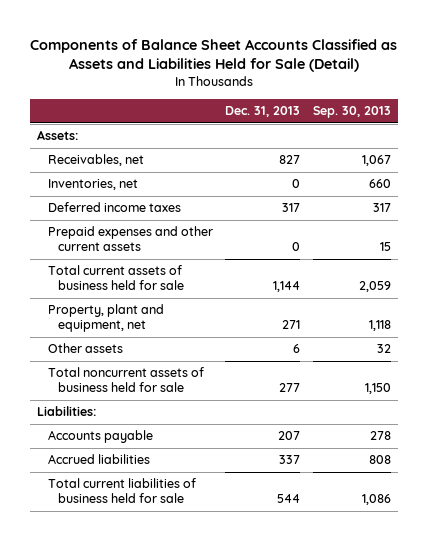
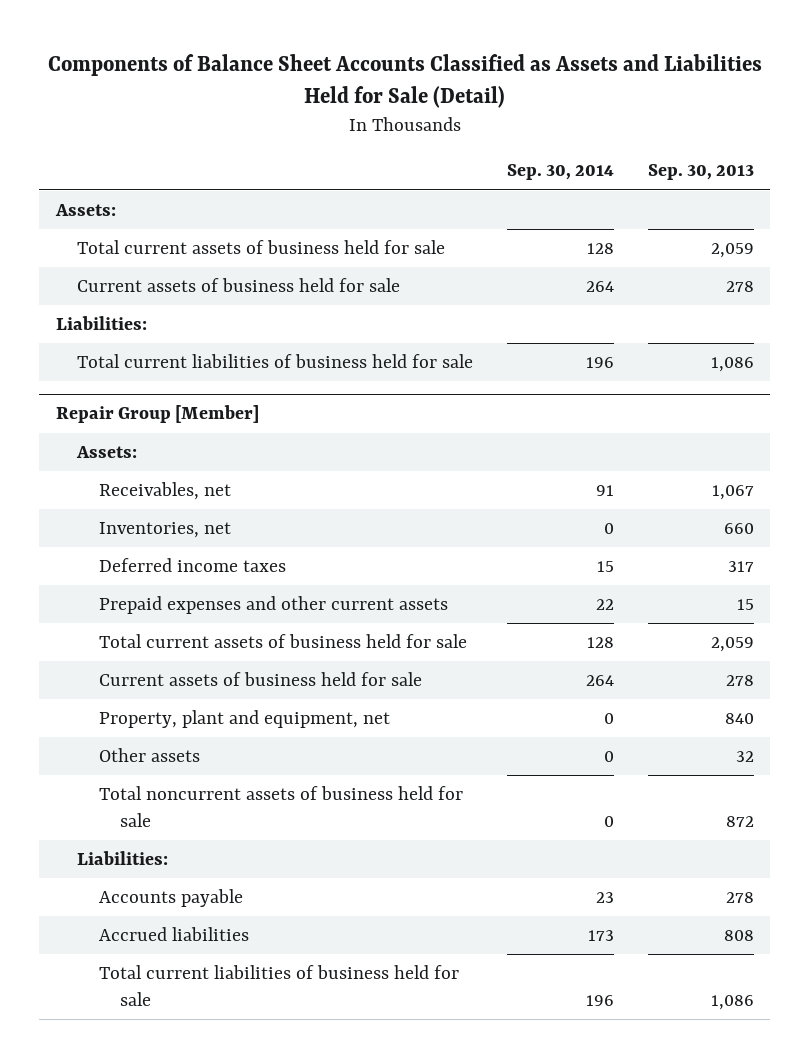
- | Dec. 31, 2013 | Sep. 30, 2013
+ | Sep. 30, 2014 | Sep. 30, 2013
+ Total current assets of business held for sale | 128 | 2,059
+ Current assets of business held for sale | 264 | 278
+ Liabilities:
+ Total current liabilities of business held for sale | 196 | 1,086
+ Repair Group [Member]
+ Assets:
- Property, plant and equipment, net | 271 | 1,118
+ Current assets of business held for sale | 264 | 278
+ Property, plant and equipment, net | 0 | 840
- Total noncurrent assets of business held for sale | 277 | 1,150
+ Total noncurrent assets of business held for sale | 0 | 872

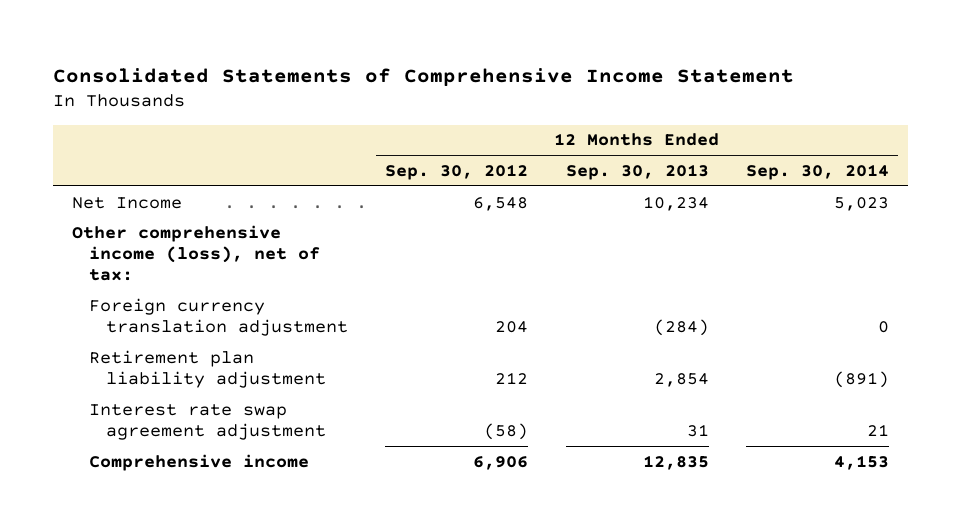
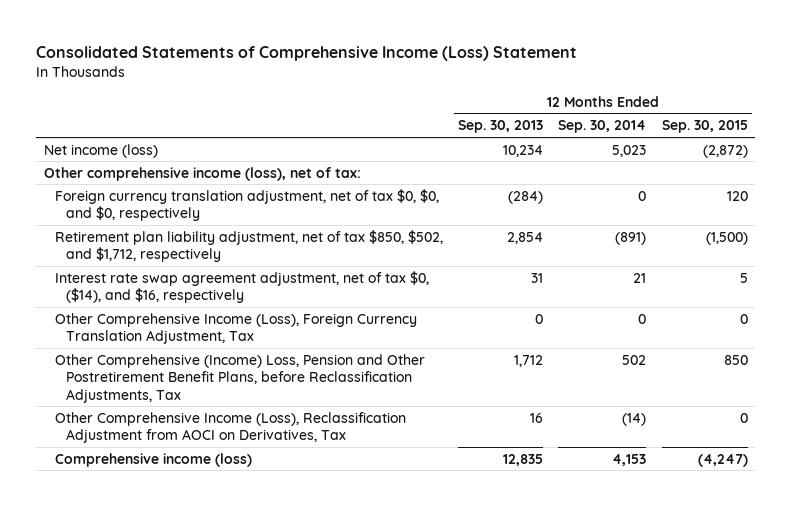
- Consolidated Statements of Comprehensive Income Statement
+ Consolidated Statements of Comprehensive Income (Loss) Statement
- | 12 Months Ended Sep. 30, 2012 | 12 Months Ended Sep. 30, 2013 | 12 Months Ended Sep. 30, 2014
+ | 12 Months Ended Sep. 30, 2013 | 12 Months Ended Sep. 30, 2014 | 12 Months Ended Sep. 30, 2015
- Net Income | 6,548 | 10,234 | 5,023
+ Net income (loss) | 10,234 | 5,023 | (2,872)
- Foreign currency translation adjustment | 204 | (284) | 0
- Retirement plan liability adjustment | 212 | 2,854 | (891)
- Interest rate swap agreement adjustment | (58) | 31 | 21
- Comprehensive income | 6,906 | 12,835 | 4,153
+ Foreign currency translation adjustment, net of tax $0, $0, and $0, respectively | (284) | 0 | 120
+ Retirement plan liability adjustment, net of tax $850, $502, and $1,712, respectively | 2,854 | (891) | (1,500)
+ Interest rate swap agreement adjustment, net of tax $0, ($14), and $16, respectively | 31 | 21 | 5
+ Other Comprehensive Income (Loss), Foreign Currency Translation Adjustment, Tax | 0 | 0 | 0
+ Other Comprehensive (Income) Loss, Pension and Other Postretirement Benefit Plans, before Reclassification Adjustments, Tax | 1,712 | 502 | 850
+ Other Comprehensive Income (Loss), Reclassification Adjustment from AOCI on Derivatives, Tax | 16 | (14) | 0
+ Comprehensive income (loss) | 12,835 | 4,153 | (4,247)

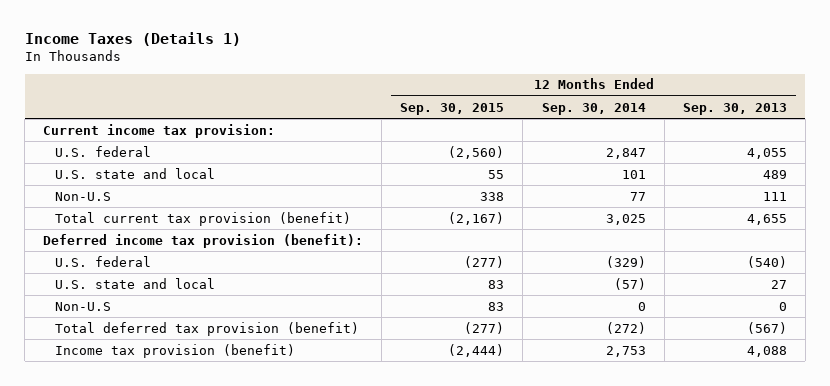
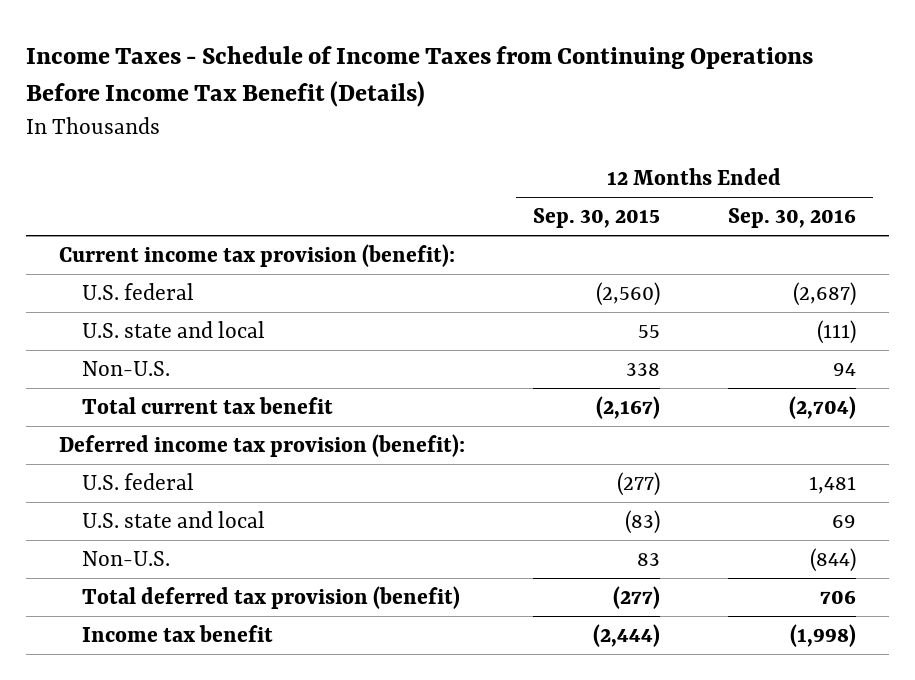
- Income Taxes (Details 1)
+ Income Taxes - Schedule of Income Taxes from Continuing Operations Before Income Tax Benefit (Details)
- | 12 Months Ended Sep. 30, 2015 | 12 Months Ended Sep. 30, 2014 | 12 Months Ended Sep. 30, 2013
+ | 12 Months Ended Sep. 30, 2015 | 12 Months Ended Sep. 30, 2016
- Current income tax provision:
+ Current income tax provision (benefit):
- Non-U.S | 338 | 77 | 111
- Total current tax provision (benefit) | (2,167) | 3,025 | 4,655
+ Non-U.S. | 338 | 94
+ Total current tax benefit | (2,167) | (2,704)
- U.S. state and local | 83 | (57) | 27
- Non-U.S | 83 | 0 | 0
+ U.S. state and local | (83) | 69
+ Non-U.S. | 83 | (844)
- Income tax provision (benefit) | (2,444) | 2,753 | 4,088
+ Income tax benefit | (2,444) | (1,998)

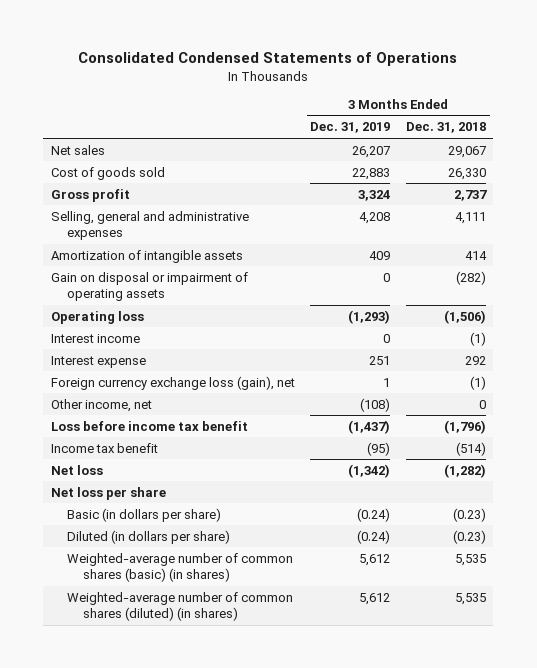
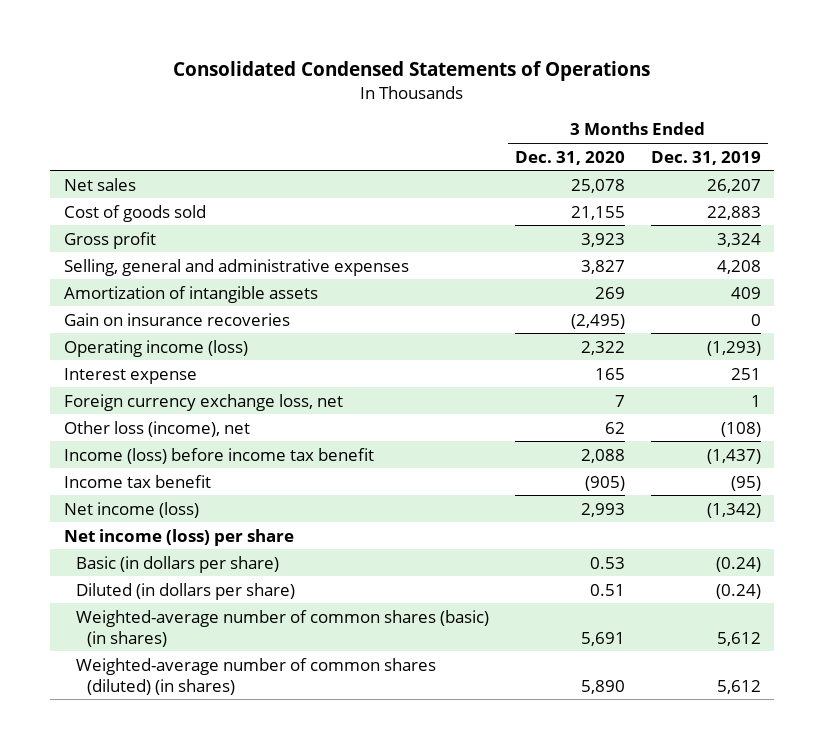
- | 3 Months Ended Dec. 31, 2019 | 3 Months Ended Dec. 31, 2018
+ | 3 Months Ended Dec. 31, 2020 | 3 Months Ended Dec. 31, 2019
- Gain on disposal or impairment of operating assets | 0 | (282)
- Operating loss | (1,293) | (1,506)
- Interest income | 0 | (1)
+ Gain on insurance recoveries | (2,495) | 0
+ Operating income (loss) | 2,322 | (1,293)
- Foreign currency exchange loss (gain), net | 1 | (1)
- Other income, net | (108) | 0
- Loss before income tax benefit | (1,437) | (1,796)
+ Foreign currency exchange loss, net | 7 | 1
+ Other loss (income), net | 62 | (108)
+ Income (loss) before income tax benefit | 2,088 | (1,437)
- Net loss | (1,342) | (1,282)
- Net loss per share
+ Net income (loss) | 2,993 | (1,342)
+ Net income (loss) per share

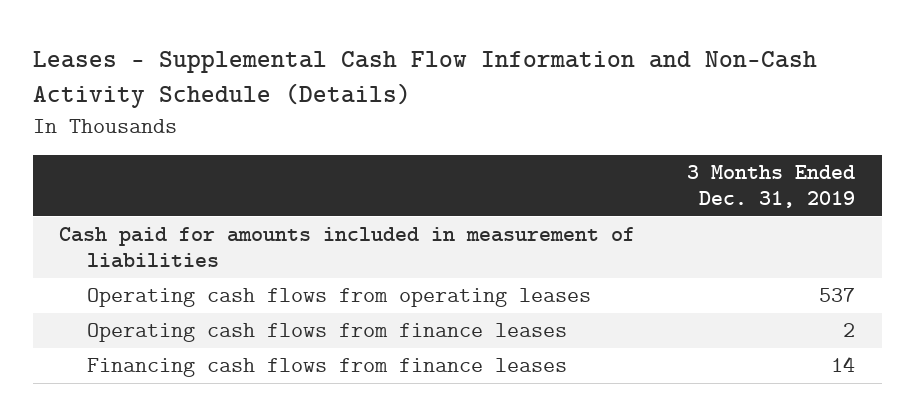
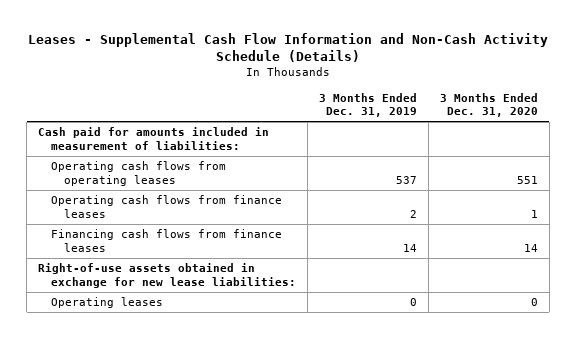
- | 3 Months Ended Dec. 31, 2019
+ | 3 Months Ended Dec. 31, 2019 | 3 Months Ended Dec. 31, 2020
- Cash paid for amounts included in measurement of liabilities
+ Cash paid for amounts included in measurement of liabilities:
+ Right-of-use assets obtained in exchange for new lease liabilities:
+ Operating leases | 0 | 0

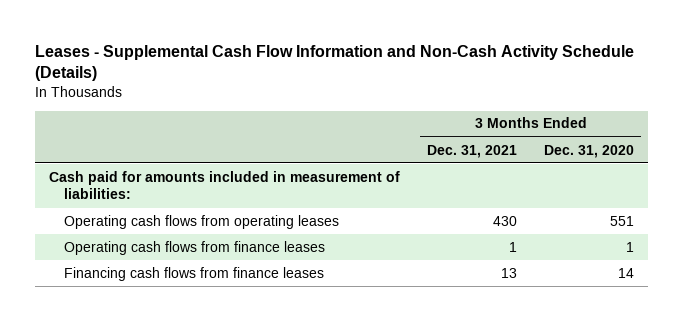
- | 3 Months Ended Dec. 31, 2019 | 3 Months Ended Dec. 31, 2020
+ | 3 Months Ended Dec. 31, 2021 | 3 Months Ended Dec. 31, 2020
- Right-of-use assets obtained in exchange for new lease liabilities:
- Operating leases | 0 | 0

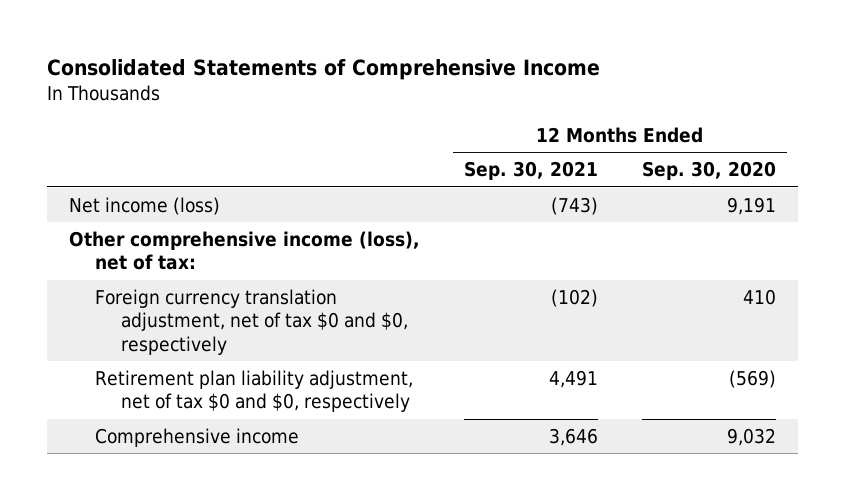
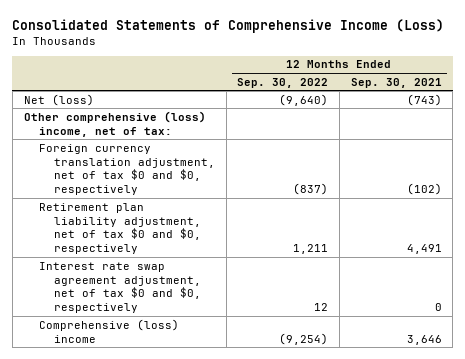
- Consolidated Statements of Comprehensive Income
+ Consolidated Statements of Comprehensive Income (Loss)
- | 12 Months Ended Sep. 30, 2021 | 12 Months Ended Sep. 30, 2020
+ | 12 Months Ended Sep. 30, 2022 | 12 Months Ended Sep. 30, 2021
- Net income (loss) | (743) | 9,191
- Other comprehensive income (loss), net of tax:
+ Net (loss) | (9,640) | (743)
+ Other comprehensive (loss) income, net of tax:
- Comprehensive income | 3,646 | 9,032
+ Interest rate swap agreement adjustment, net of tax $0 and $0, respectively | 12 | 0
+ Comprehensive (loss) income | (9,254) | 3,646

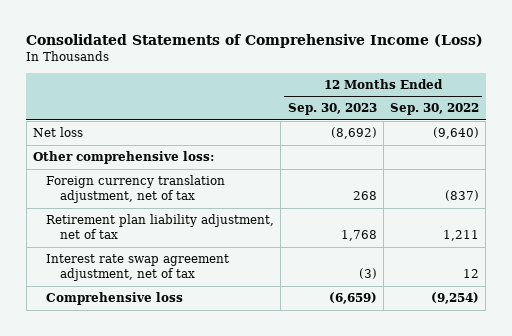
- | 12 Months Ended Sep. 30, 2022 | 12 Months Ended Sep. 30, 2021
+ | 12 Months Ended Sep. 30, 2023 | 12 Months Ended Sep. 30, 2022
- Net (loss) | (9,640) | (743)
- Other comprehensive (loss) income, net of tax:
- Foreign currency translation adjustment, net of tax $0 and $0, respectively | (837) | (102)
- Retirement plan liability adjustment, net of tax $0 and $0, respectively | 1,211 | 4,491
- Interest rate swap agreement adjustment, net of tax $0 and $0, respectively | 12 | 0
- Comprehensive (loss) income | (9,254) | 3,646
+ Net loss | (8,692) | (9,640)
+ Other comprehensive loss:
+ Foreign currency translation adjustment, net of tax | 268 | (837)
+ Retirement plan liability adjustment, net of tax | 1,768 | 1,211
+ Interest rate swap agreement adjustment, net of tax | (3) | 12
+ Comprehensive loss | (6,659) | (9,254)

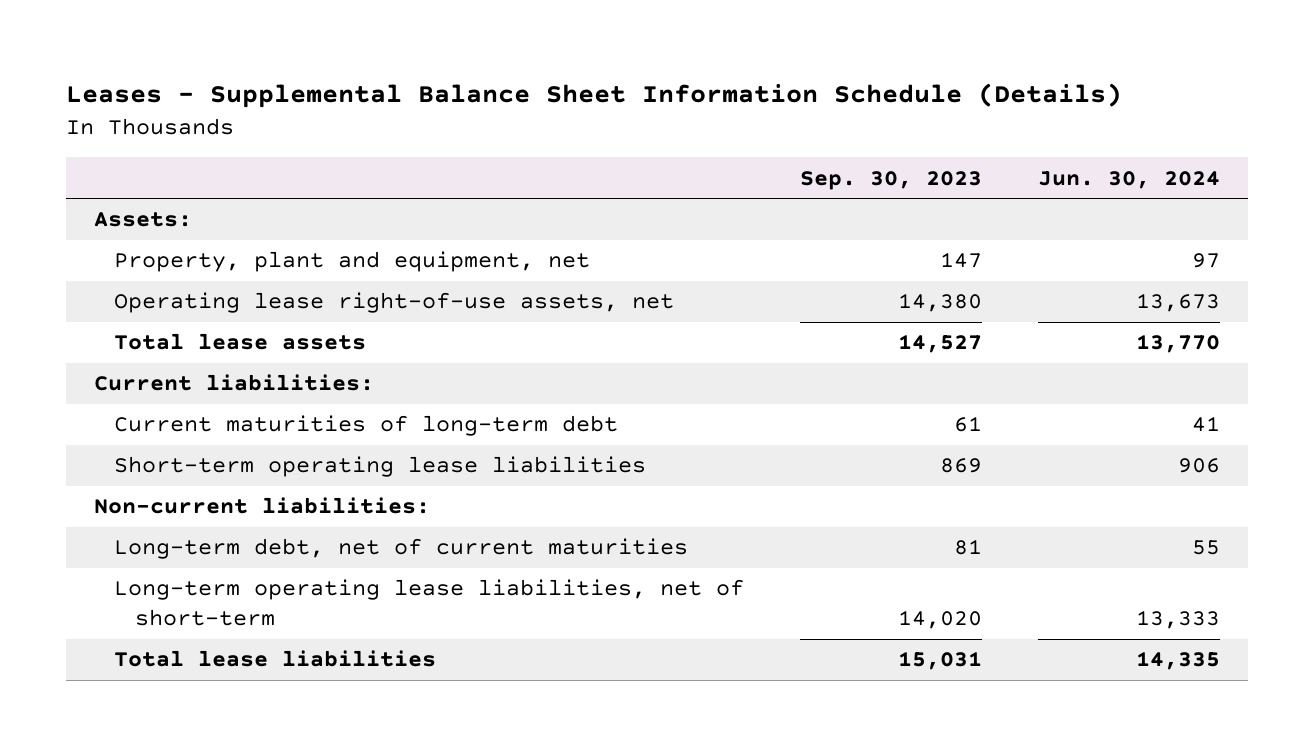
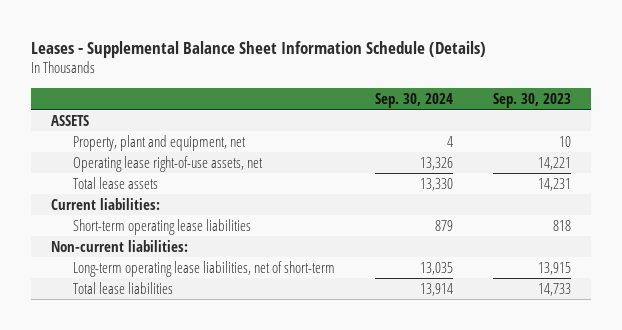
- | Sep. 30, 2023 | Jun. 30, 2024
+ | Sep. 30, 2024 | Sep. 30, 2023
- Assets:
- Property, plant and equipment, net | 147 | 97
- Operating lease right-of-use assets, net | 14,380 | 13,673
- Total lease assets | 14,527 | 13,770
+ ASSETS
+ Property, plant and equipment, net | 4 | 10
+ Operating lease right-of-use assets, net | 13,326 | 14,221
+ Total lease assets | 13,330 | 14,231
- Current maturities of long-term debt | 61 | 41
- Short-term operating lease liabilities | 869 | 906
+ Short-term operating lease liabilities | 879 | 818
- Long-term debt, net of current maturities | 81 | 55
- Long-term operating lease liabilities, net of short-term | 14,020 | 13,333
- Total lease liabilities | 15,031 | 14,335
+ Long-term operating lease liabilities, net of short-term | 13,035 | 13,915
+ Total lease liabilities | 13,914 | 14,733

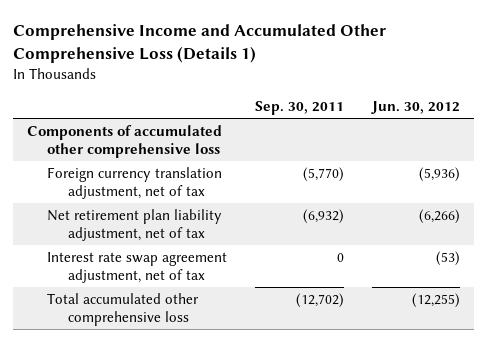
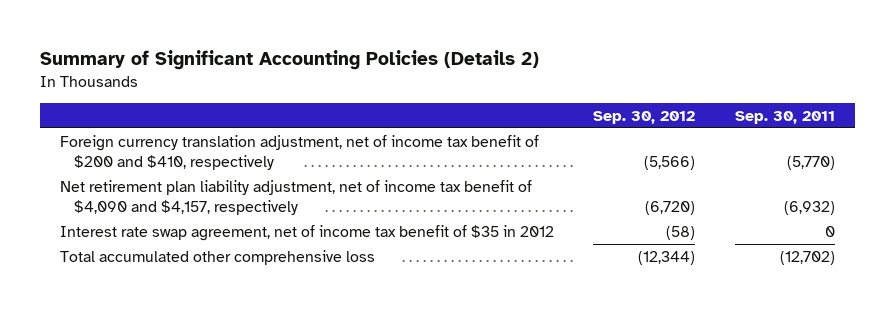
- Comprehensive Income and Accumulated Other Comprehensive Loss (Details 1)
+ Summary of Significant Accounting Policies (Details 2)
- | Sep. 30, 2011 | Jun. 30, 2012
+ | Sep. 30, 2012 | Sep. 30, 2011
- Components of accumulated other comprehensive loss
- Foreign currency translation adjustment, net of tax | (5,770) | (5,936)
- Net retirement plan liability adjustment, net of tax | (6,932) | (6,266)
- Interest rate swap agreement adjustment, net of tax | 0 | (53)
+ Foreign currency translation adjustment, net of income tax benefit of $200 and $410, respectively | (5,566) | (5,770)
+ Net retirement plan liability adjustment, net of income tax benefit of $4,090 and $4,157, respectively | (6,720) | (6,932)
+ Interest rate swap agreement, net of income tax benefit of $35 in 2012 | (58) | 0

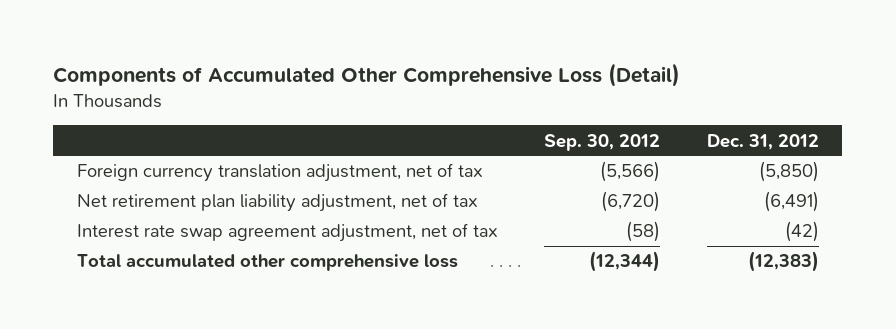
- Summary of Significant Accounting Policies (Details 2)
+ Components of Accumulated Other Comprehensive Loss (Detail)
- | Sep. 30, 2012 | Sep. 30, 2011
+ | Sep. 30, 2012 | Dec. 31, 2012
- Foreign currency translation adjustment, net of income tax benefit of $200 and $410, respectively | (5,566) | (5,770)
- Net retirement plan liability adjustment, net of income tax benefit of $4,090 and $4,157, respectively | (6,720) | (6,932)
- Interest rate swap agreement, net of income tax benefit of $35 in 2012 | (58) | 0
+ Foreign currency translation adjustment, net of tax | (5,566) | (5,850)
+ Net retirement plan liability adjustment, net of tax | (6,720) | (6,491)
+ Interest rate swap agreement adjustment, net of tax | (58) | (42)

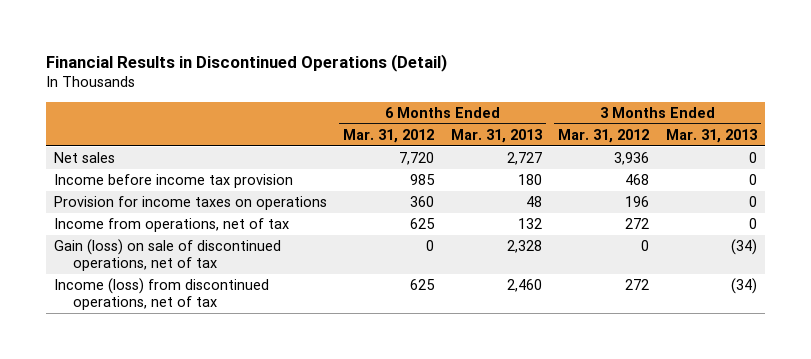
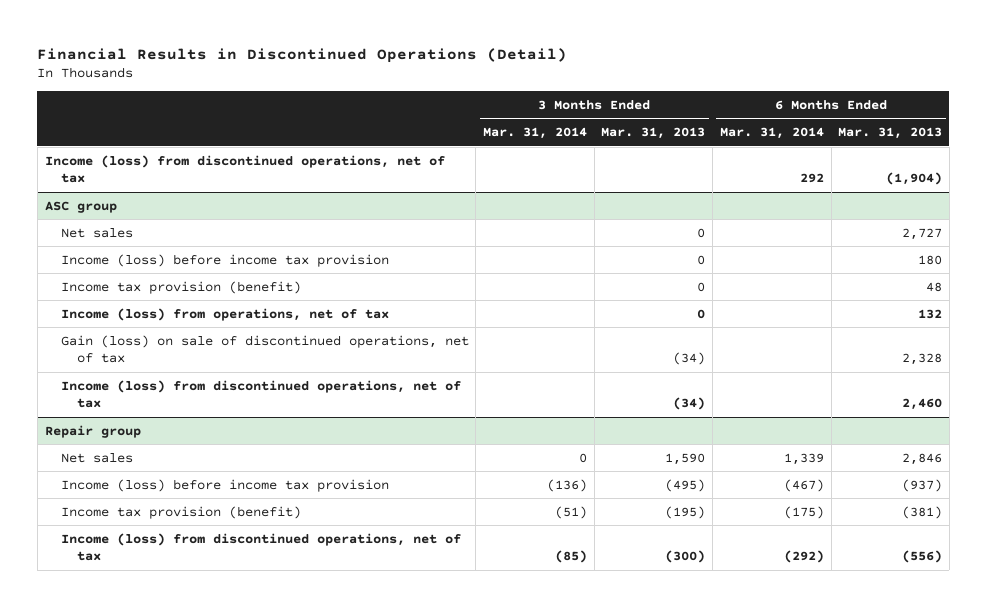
- | 6 Months Ended Mar. 31, 2012 | 6 Months Ended Mar. 31, 2013 | 3 Months Ended Mar. 31, 2012 | 3 Months Ended Mar. 31, 2013
+ | 3 Months Ended Mar. 31, 2014 | 3 Months Ended Mar. 31, 2013 | 6 Months Ended Mar. 31, 2014 | 6 Months Ended Mar. 31, 2013
+ Income (loss) from discontinued operations, net of tax | | | 292 | (1,904)
+ ASC group
- Income before income tax provision | 985 | 180 | 468 | 0
- Provision for income taxes on operations | 360 | 48 | 196 | 0
- Income from operations, net of tax | 625 | 132 | 272 | 0
+ Income (loss) before income tax provision | | 0 | | 180
+ Income tax provision (benefit) | | 0 | | 48
+ Income (loss) from operations, net of tax | | 0 | | 132
+ Repair group
+ Net sales | 0 | 1,590 | 1,339 | 2,846
+ Income (loss) before income tax provision | (136) | (495) | (467) | (937)
+ Income tax provision (benefit) | (51) | (195) | (175) | (381)
+ Income (loss) from discontinued operations, net of tax | (85) | (300) | (292) | (556)

